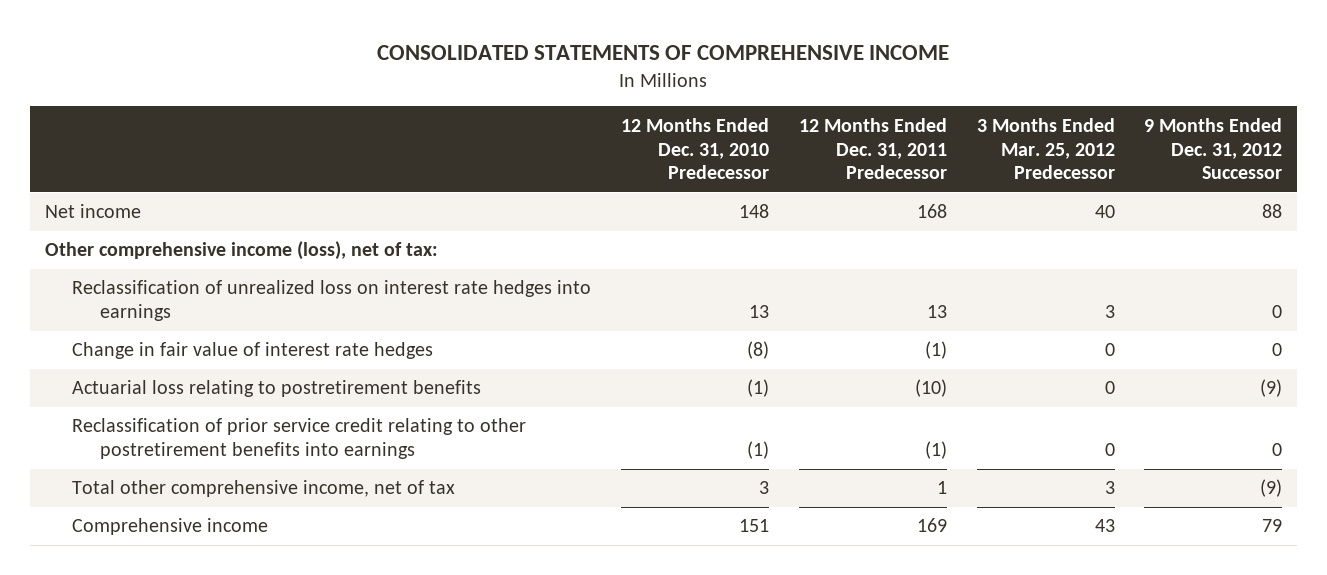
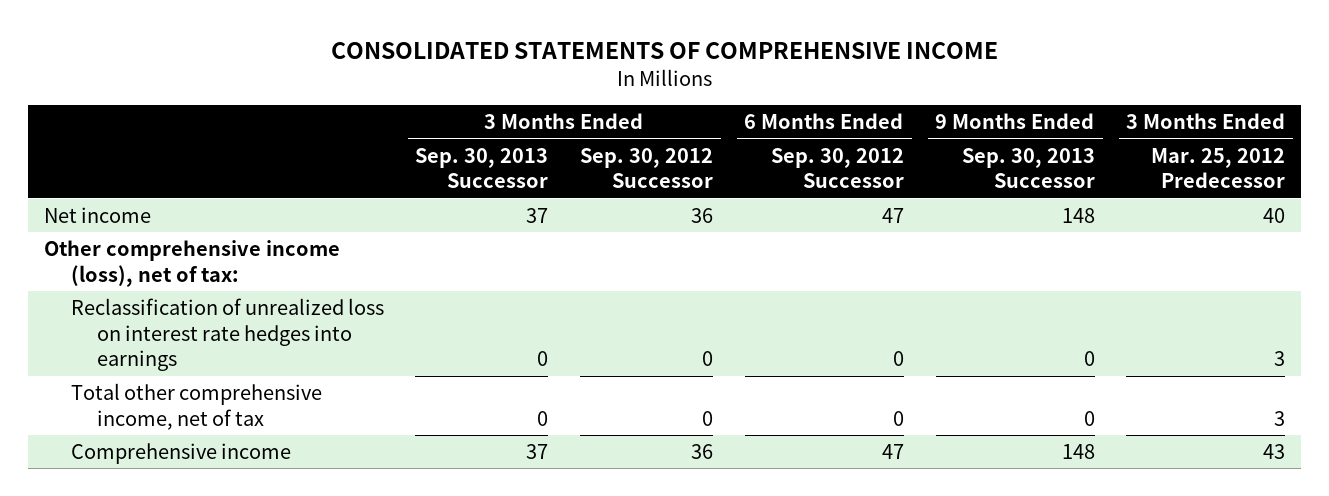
- | 12 Months Ended Dec. 31, 2010 Predecessor | 12 Months Ended Dec. 31, 2011 Predecessor | 3 Months Ended Mar. 25, 2012 Predecessor | 9 Months Ended Dec. 31, 2012 Successor
+ | 3 Months Ended Sep. 30, 2013 Successor | 3 Months Ended Sep. 30, 2012 Successor | 6 Months Ended Sep. 30, 2012 Successor | 9 Months Ended Sep. 30, 2013 Successor | 3 Months Ended Mar. 25, 2012 Predecessor
- Change in fair value of interest rate hedges | (8) | (1) | 0 | 0
- Actuarial loss relating to postretirement benefits | (1) | (10) | 0 | (9)
- Reclassification of prior service credit relating to other postretirement benefits into earnings | (1) | (1) | 0 | 0

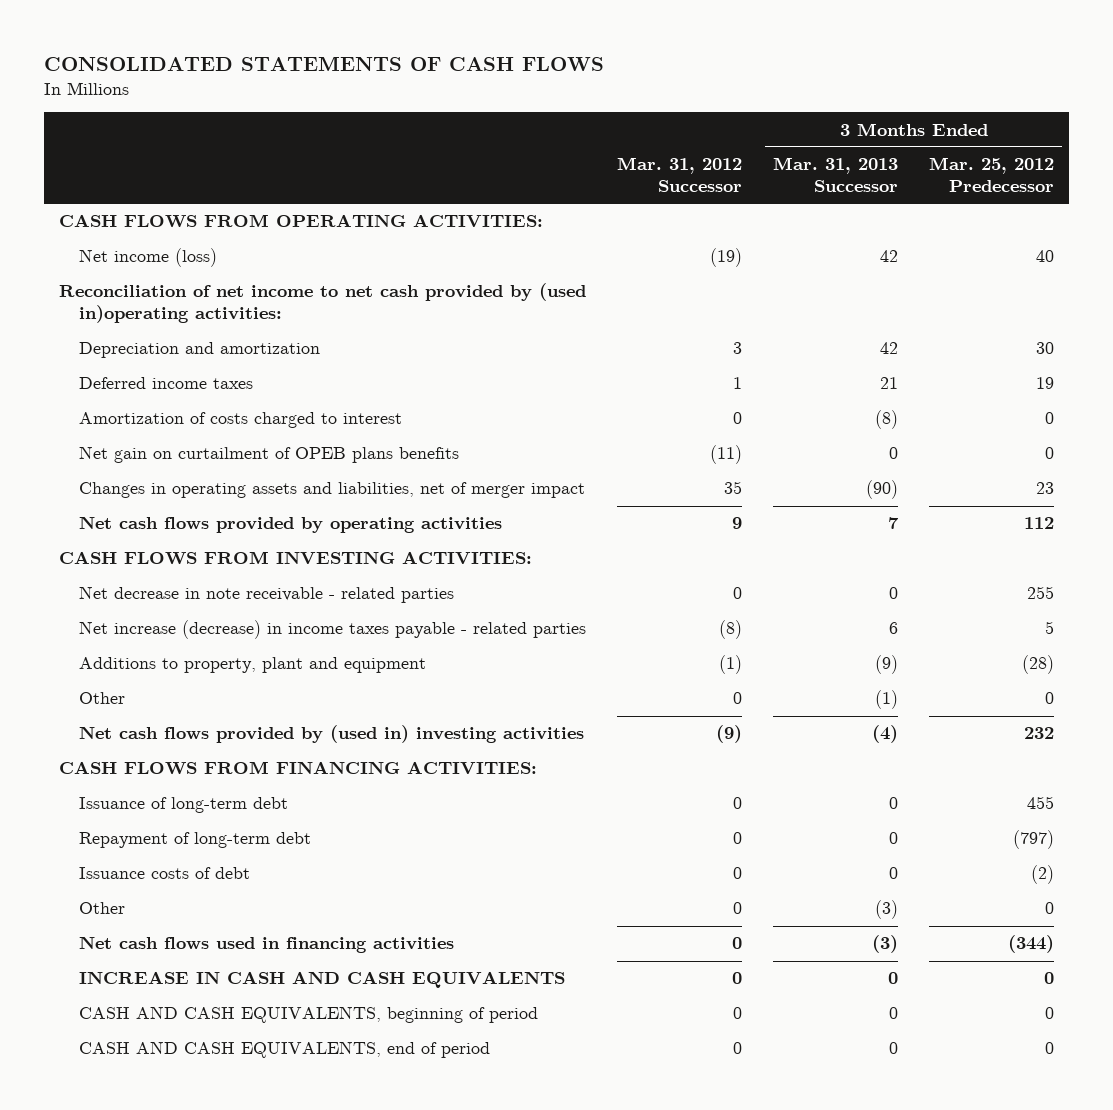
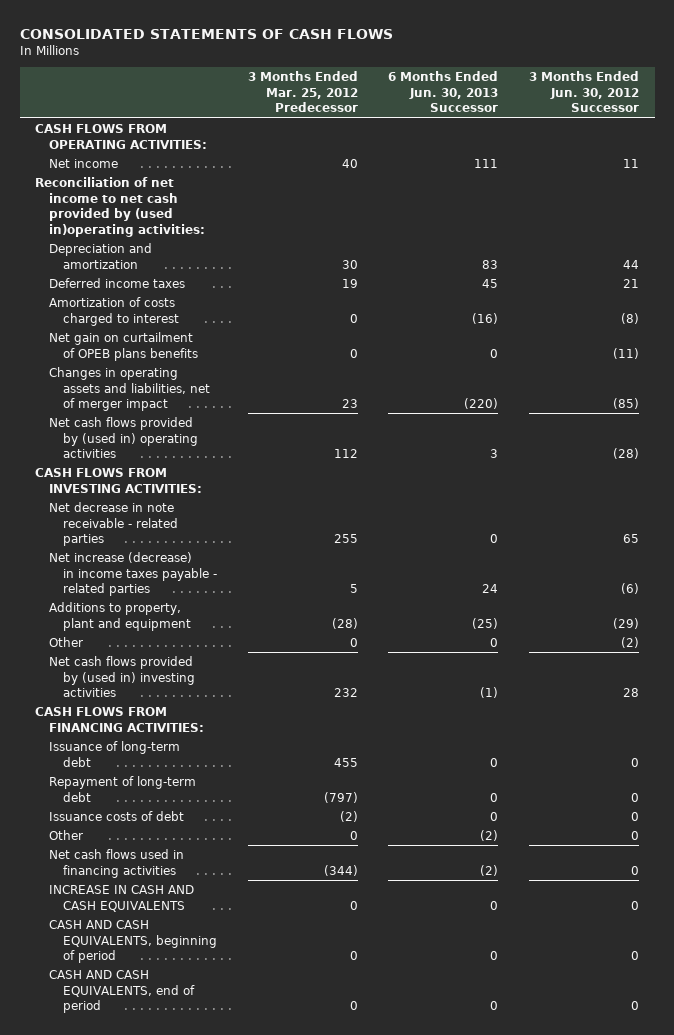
- | Mar. 31, 2012 Successor | 3 Months Ended Mar. 31, 2013 Successor | 3 Months Ended Mar. 25, 2012 Predecessor
+ | 3 Months Ended Mar. 25, 2012 Predecessor | 6 Months Ended Jun. 30, 2013 Successor | 3 Months Ended Jun. 30, 2012 Successor
- Net income (loss) | (19) | 42 | 40
+ Net income | 40 | 111 | 11
- Net cash flows provided by operating activities | 9 | 7 | 112
+ Net cash flows provided by (used in) operating activities | 112 | 3 | (28)

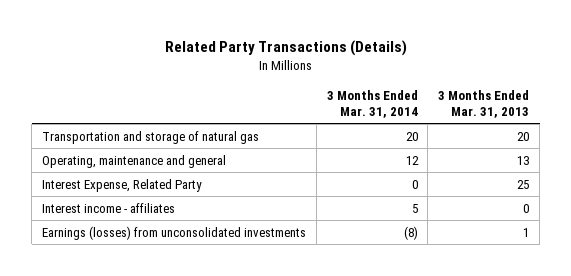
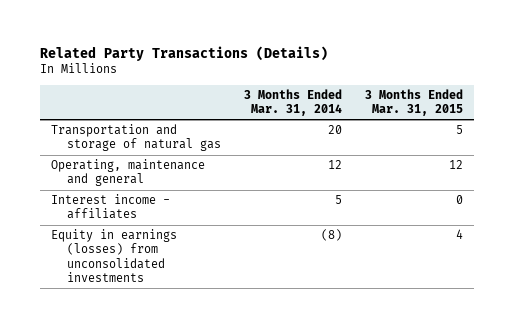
- | 3 Months Ended Mar. 31, 2014 | 3 Months Ended Mar. 31, 2013
+ | 3 Months Ended Mar. 31, 2014 | 3 Months Ended Mar. 31, 2015
- Interest Expense, Related Party | 0 | 25
- Earnings (losses) from unconsolidated investments | (8) | 1
+ Equity in earnings (losses) from unconsolidated investments | (8) | 4

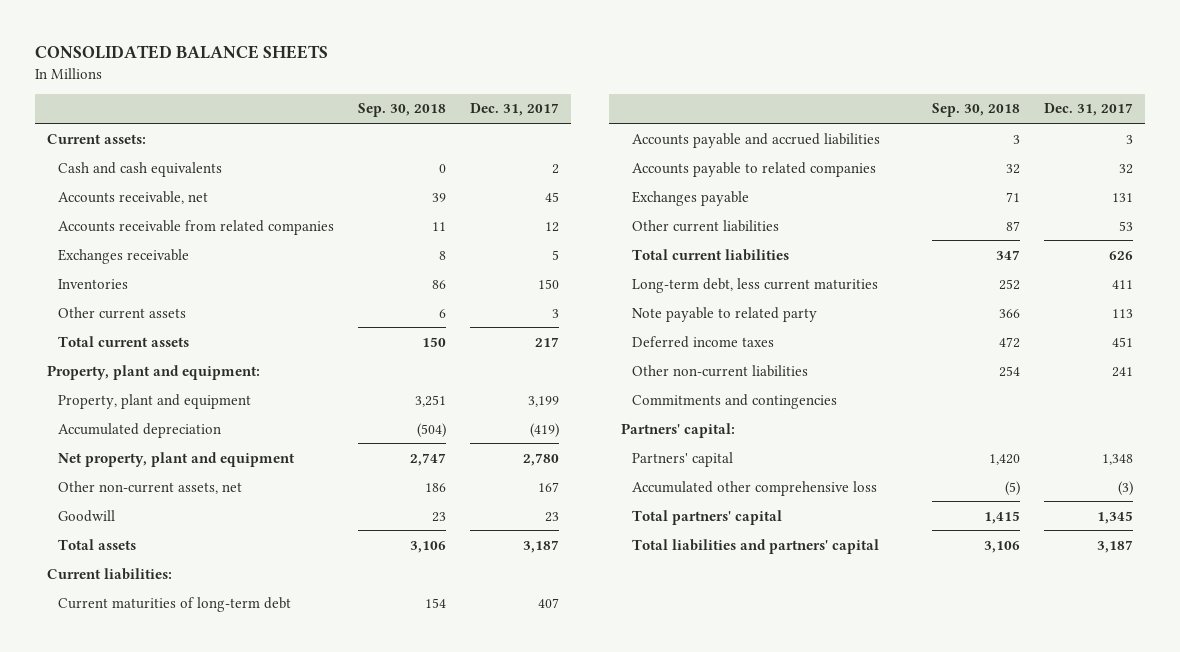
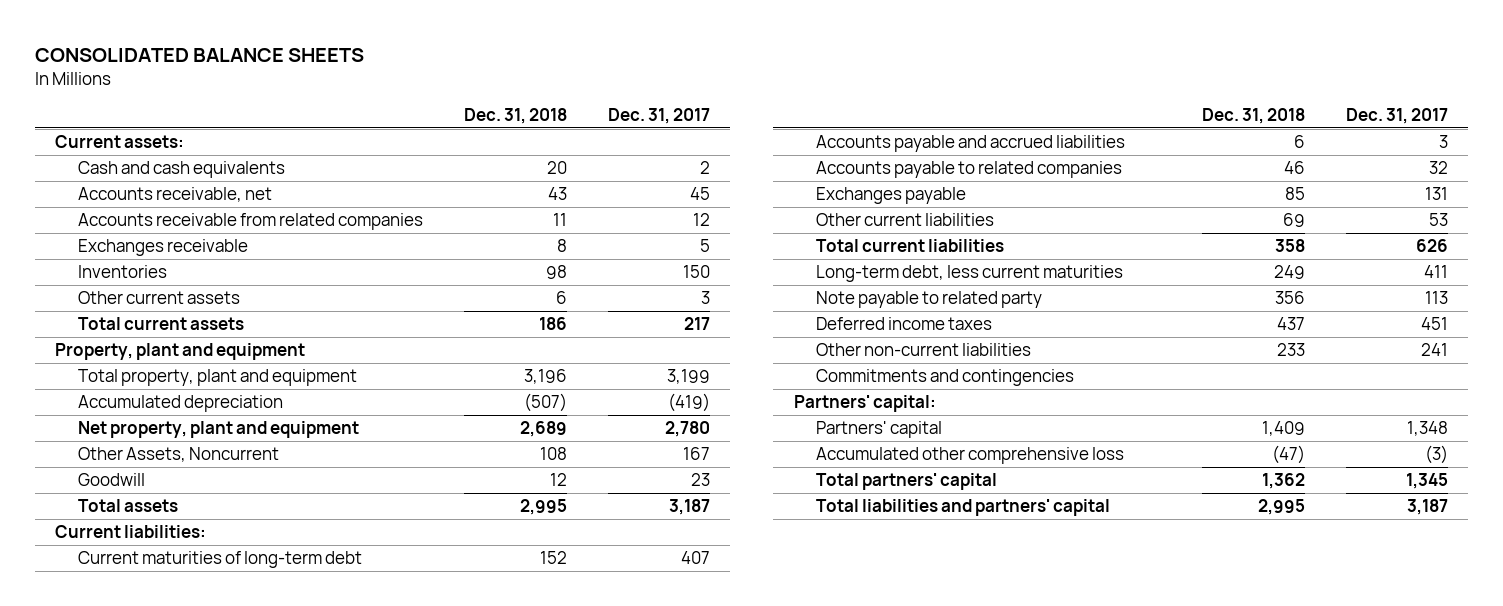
- | Sep. 30, 2018 | Dec. 31, 2017
+ | Dec. 31, 2018 | Dec. 31, 2017
- Property, plant and equipment:
- Property, plant and equipment | 3,251 | 3,199
+ Property, plant and equipment
+ Total property, plant and equipment | 3,196 | 3,199
- Other non-current assets, net | 186 | 167
+ Other Assets, Noncurrent | 108 | 167

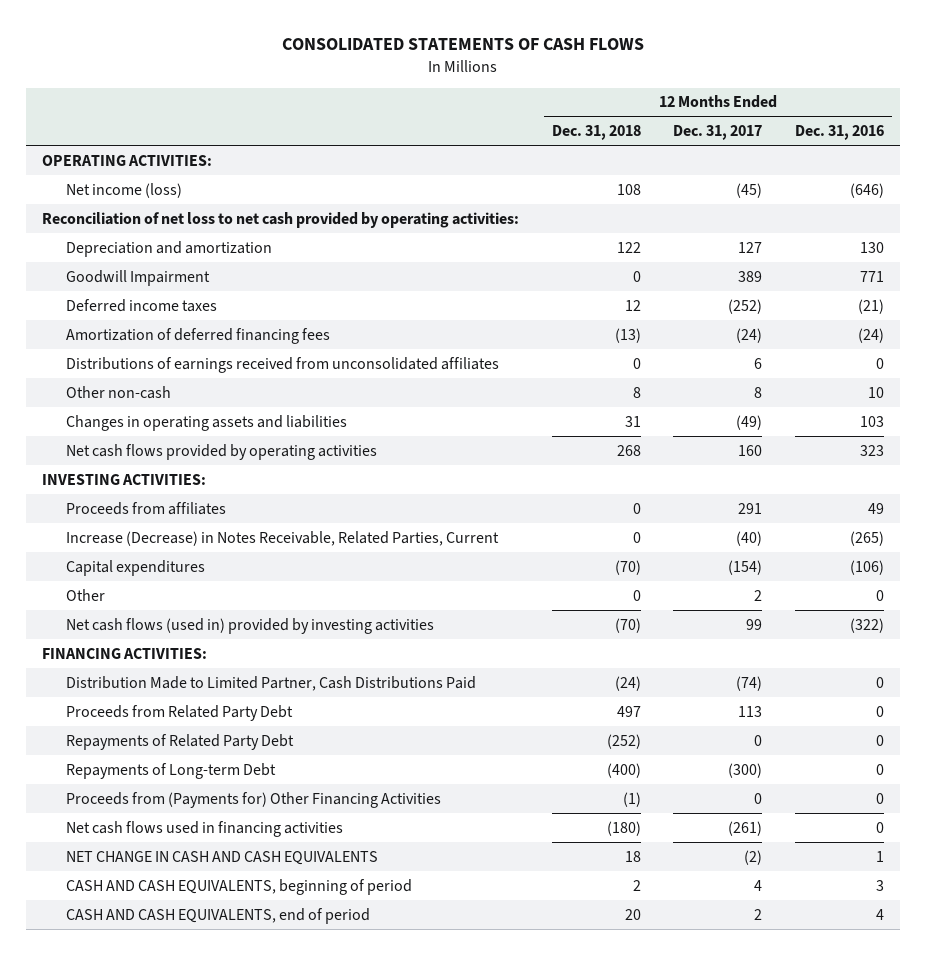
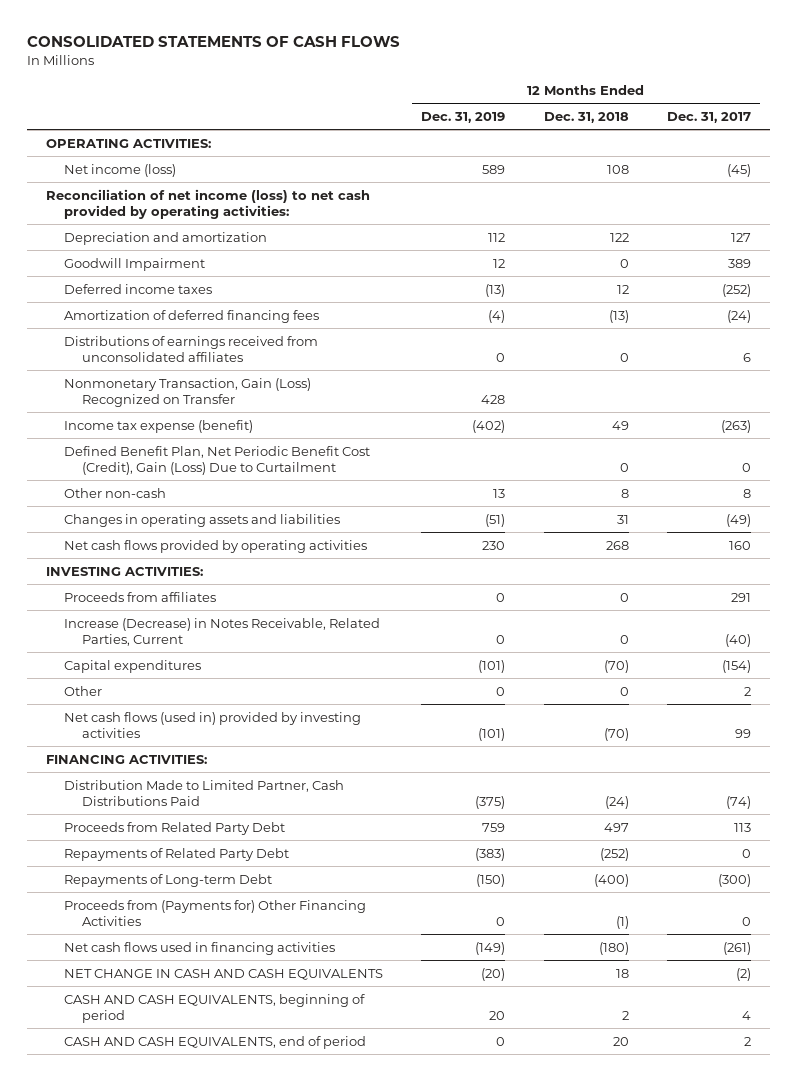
- | 12 Months Ended Dec. 31, 2018 | 12 Months Ended Dec. 31, 2017 | 12 Months Ended Dec. 31, 2016
+ | 12 Months Ended Dec. 31, 2019 | 12 Months Ended Dec. 31, 2018 | 12 Months Ended Dec. 31, 2017
- Reconciliation of net loss to net cash provided by operating activities:
+ Reconciliation of net income (loss) to net cash provided by operating activities:
+ Nonmonetary Transaction, Gain (Loss) Recognized on Transfer | 428 | |
+ Income tax expense (benefit) | (402) | 49 | (263)
+ Defined Benefit Plan, Net Periodic Benefit Cost (Credit), Gain (Loss) Due to Curtailment | | 0 | 0

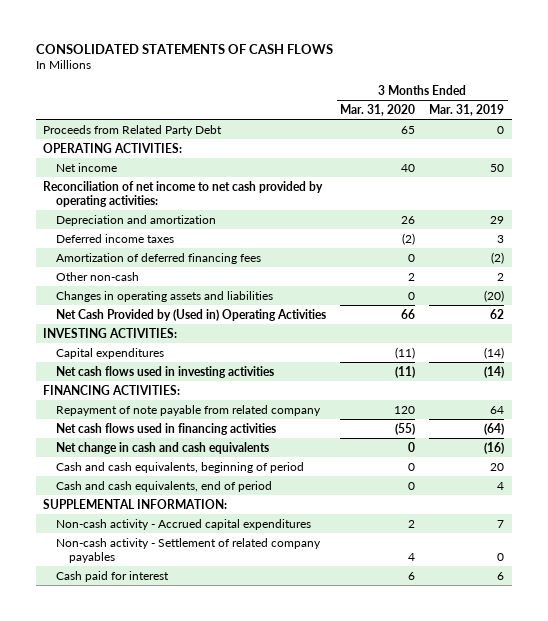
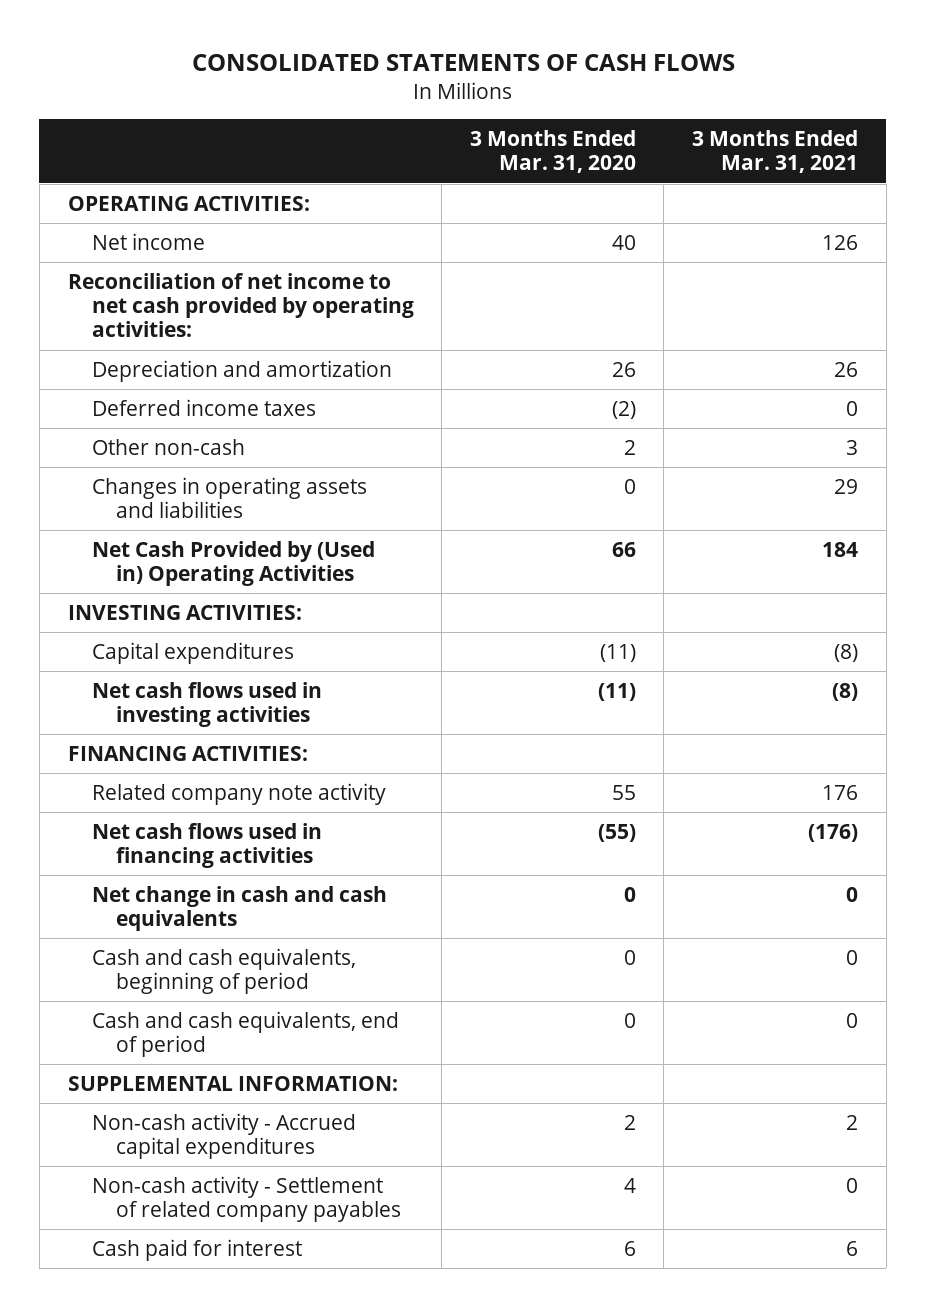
- | 3 Months Ended Mar. 31, 2020 | 3 Months Ended Mar. 31, 2019
+ | 3 Months Ended Mar. 31, 2020 | 3 Months Ended Mar. 31, 2021
- Proceeds from Related Party Debt | 65 | 0
- Amortization of deferred financing fees | 0 | (2)
- Repayment of note payable from related company | 120 | 64
+ Related company note activity | 55 | 176

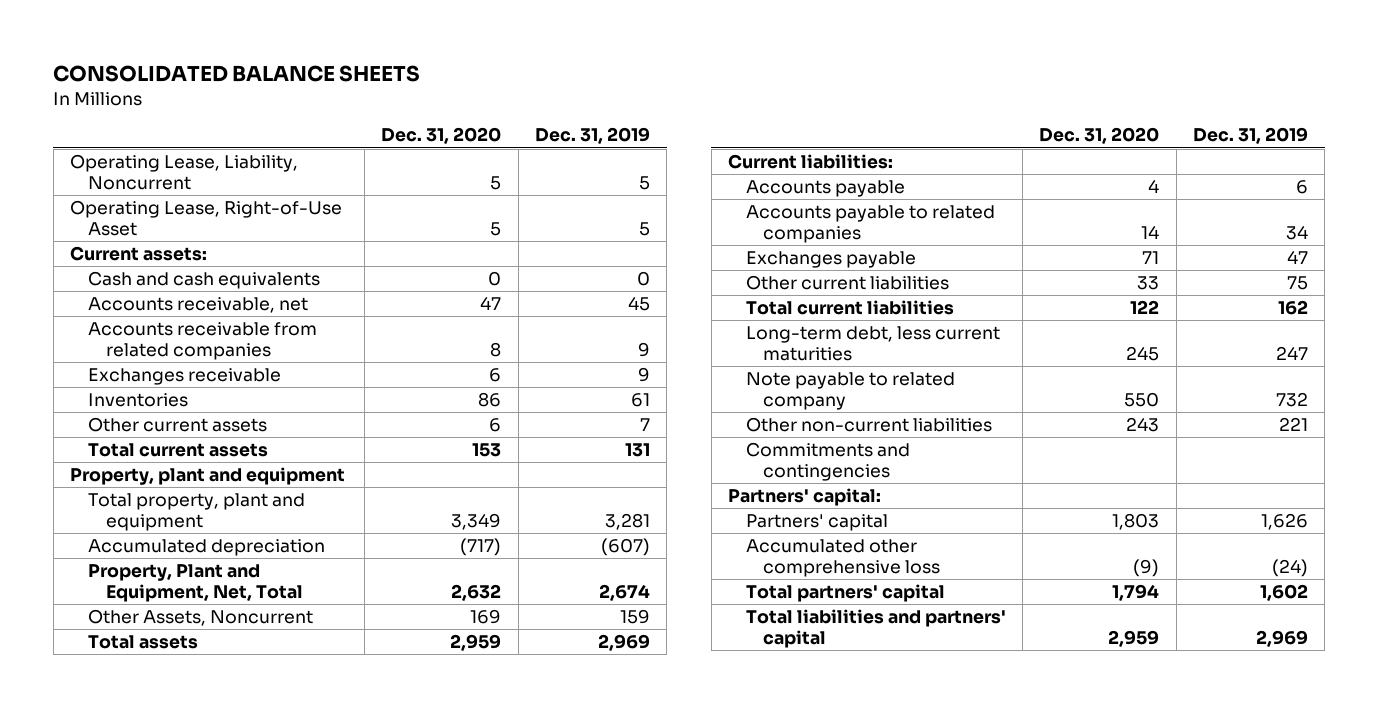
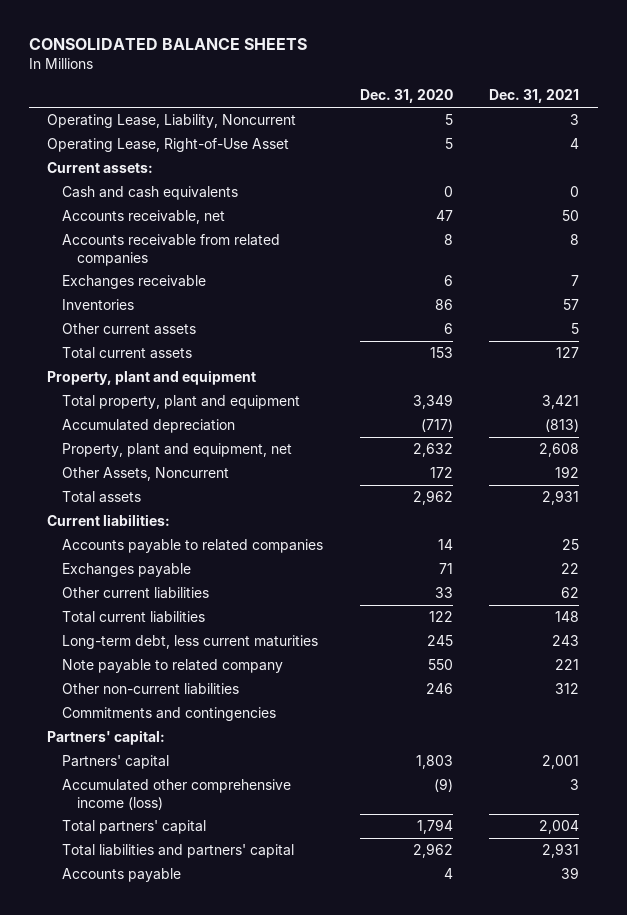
- | Dec. 31, 2020 | Dec. 31, 2019
+ | Dec. 31, 2020 | Dec. 31, 2021
- Property, Plant and Equipment, Net, Total | 2,632 | 2,674
- Other Assets, Noncurrent | 169 | 159
- Total assets | 2,959 | 2,969
+ Property, plant and equipment, net | 2,632 | 2,608
+ Other Assets, Noncurrent | 172 | 192
+ Total assets | 2,962 | 2,931
- Other non-current liabilities | 243 | 221
+ Other non-current liabilities | 246 | 312
- Accumulated other comprehensive loss | (9) | (24)
+ Accumulated other comprehensive income (loss) | (9) | 3
- Total liabilities and partners' capital | 2,959 | 2,969
+ Total liabilities and partners' capital | 2,962 | 2,931
moved down: Accounts payable | 4 | 39

